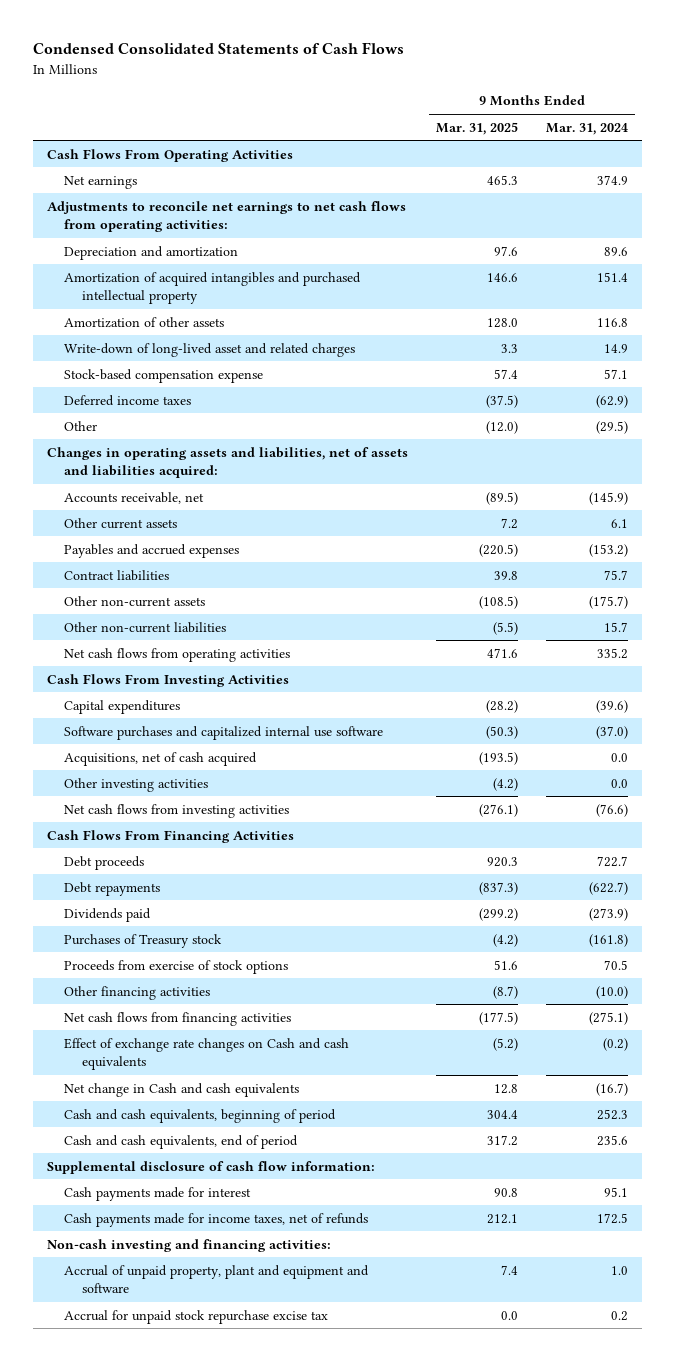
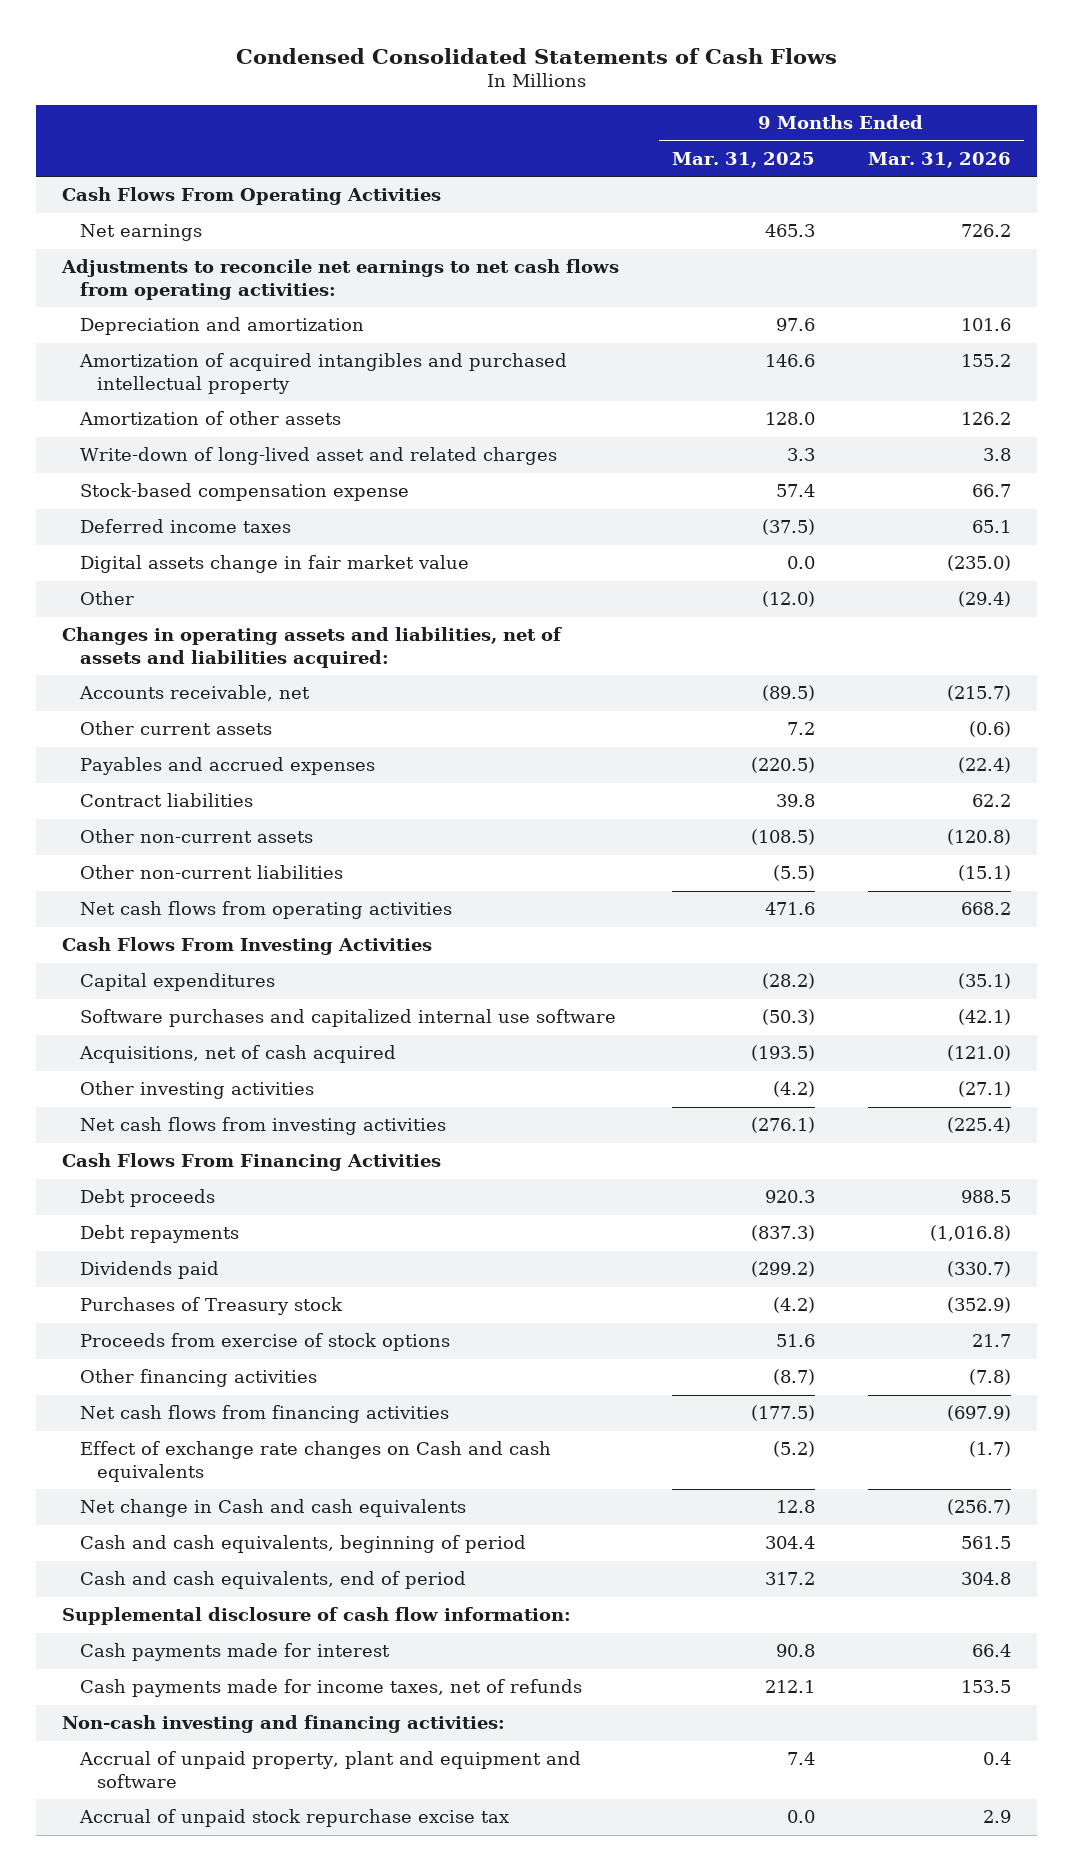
- | 9 Months Ended Mar. 31, 2025 | 9 Months Ended Mar. 31, 2024
+ | 9 Months Ended Mar. 31, 2025 | 9 Months Ended Mar. 31, 2026
+ Digital assets change in fair market value | 0.0 | (235.0)
- Accrual for unpaid stock repurchase excise tax | 0.0 | 0.2
+ Accrual of unpaid stock repurchase excise tax | 0.0 | 2.9

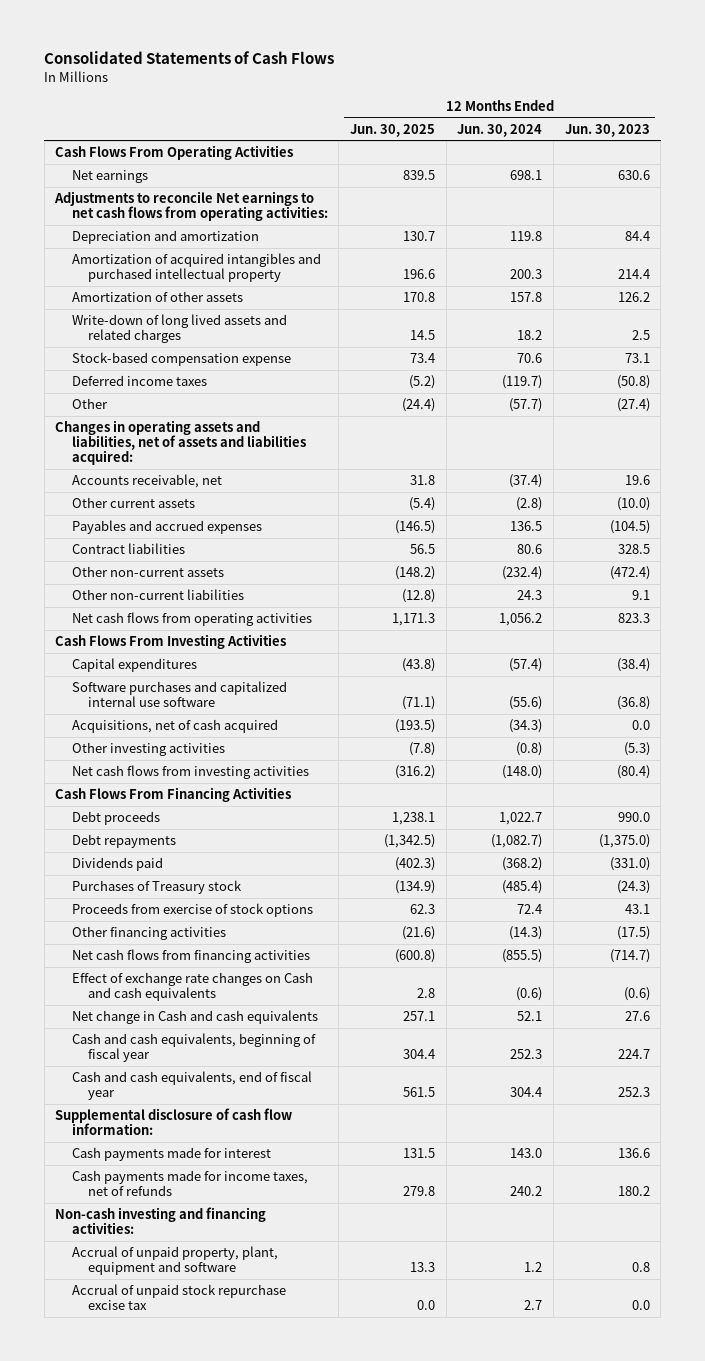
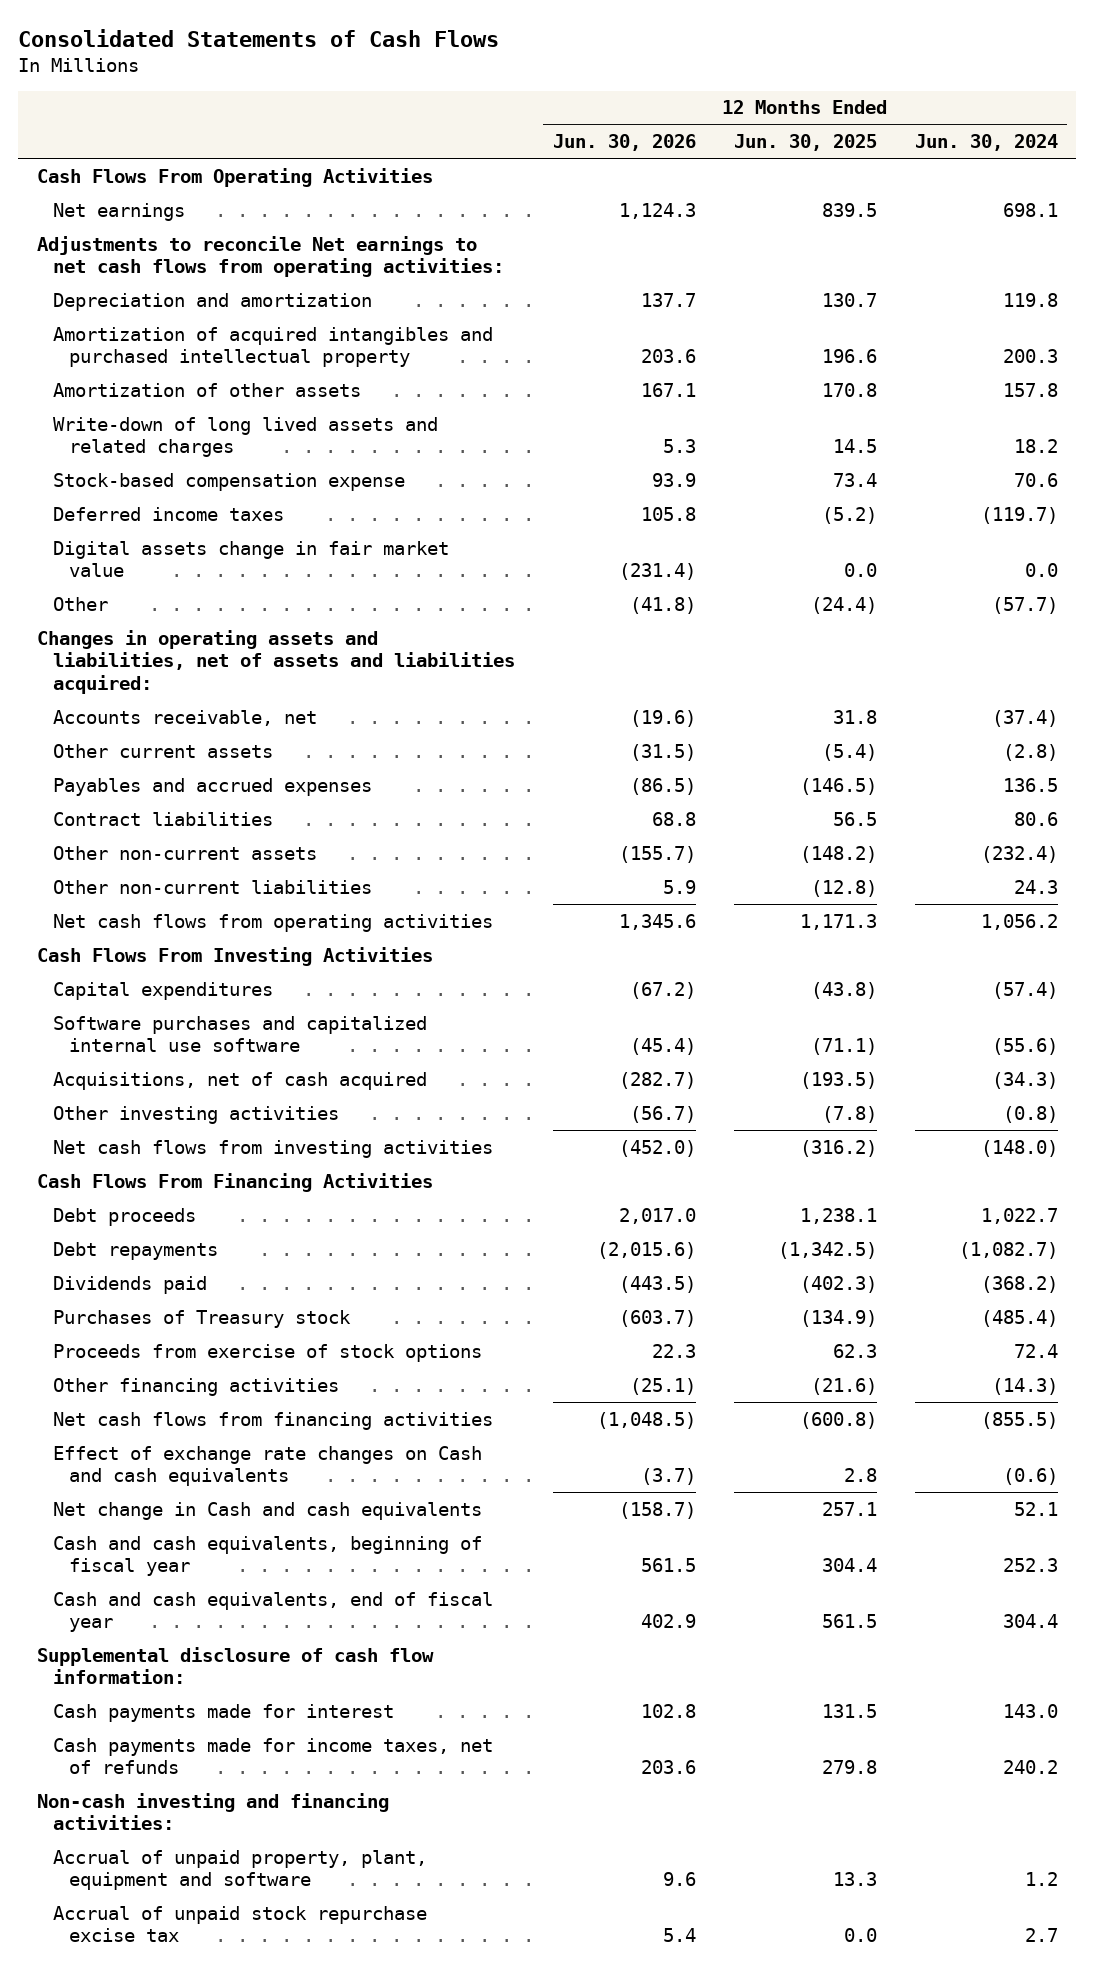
- | 12 Months Ended Jun. 30, 2025 | 12 Months Ended Jun. 30, 2024 | 12 Months Ended Jun. 30, 2023
+ | 12 Months Ended Jun. 30, 2026 | 12 Months Ended Jun. 30, 2025 | 12 Months Ended Jun. 30, 2024
+ Digital assets change in fair market value | (231.4) | 0.0 | 0.0

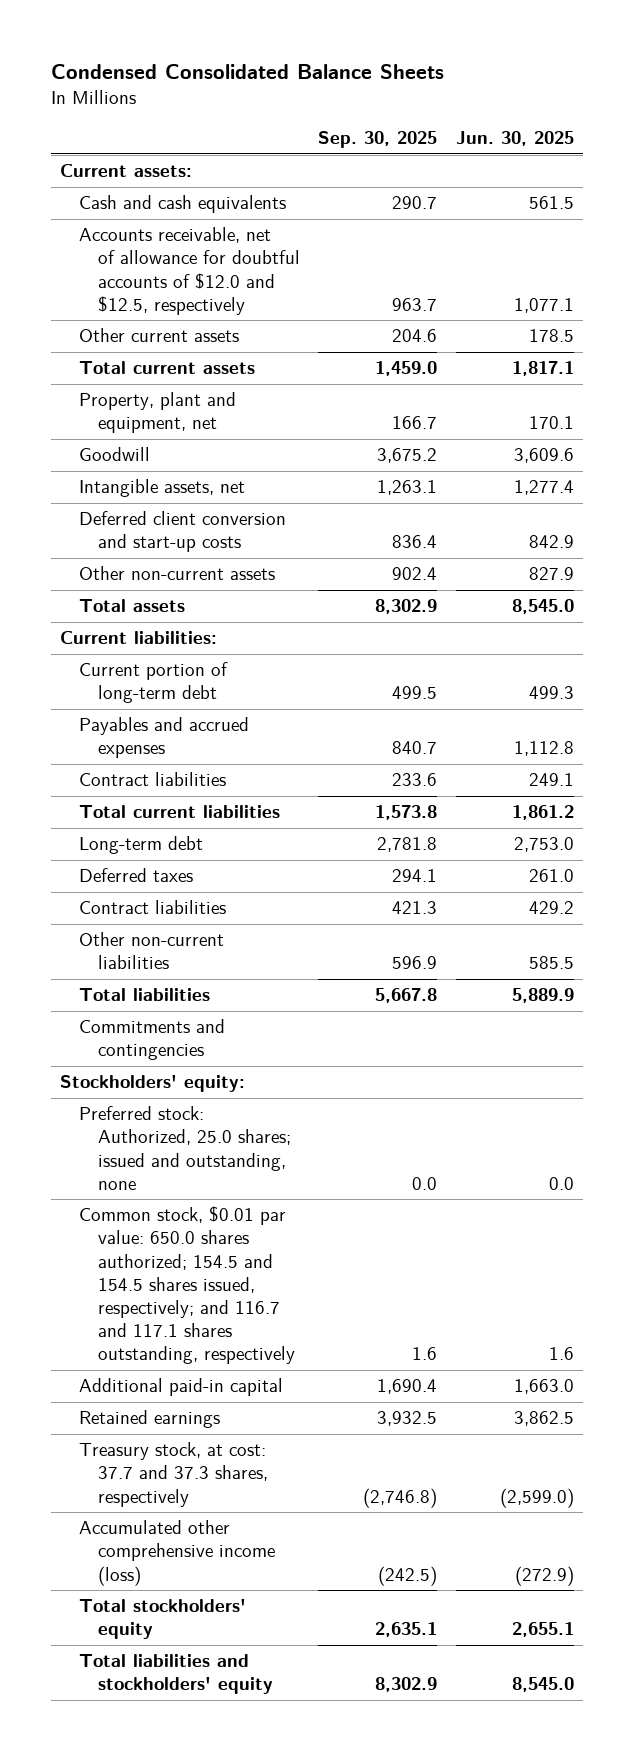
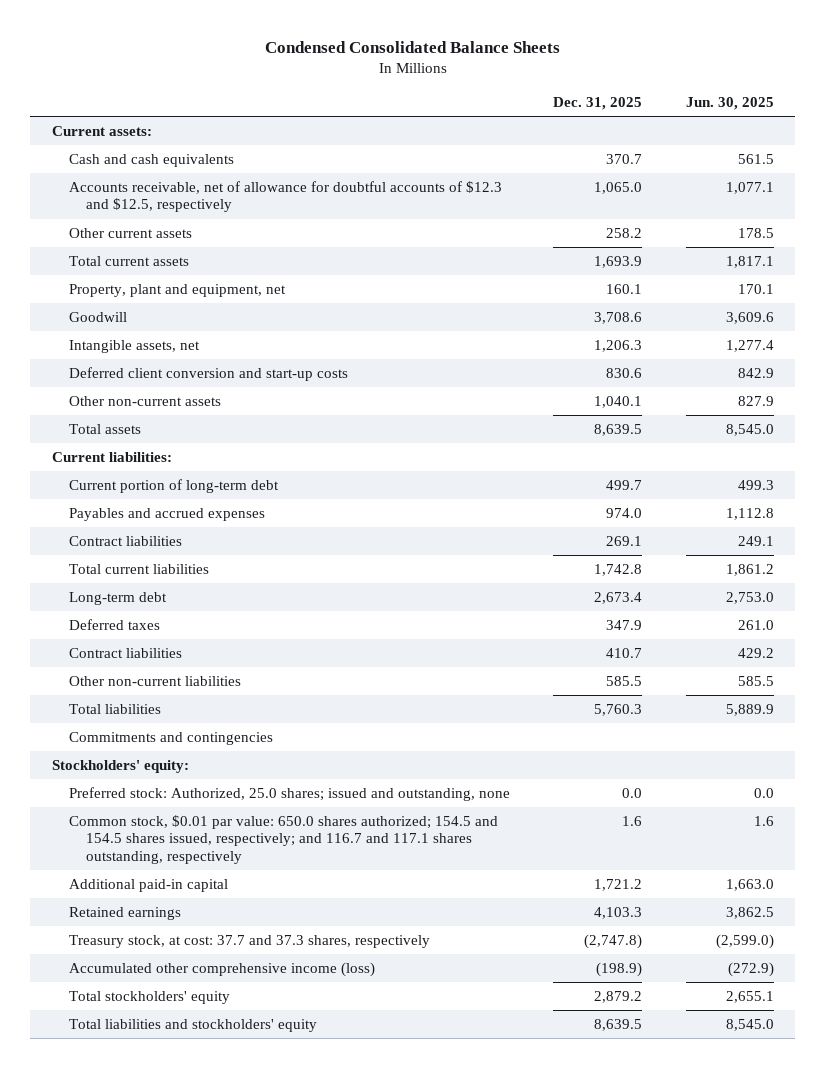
- | Sep. 30, 2025 | Jun. 30, 2025
+ | Dec. 31, 2025 | Jun. 30, 2025
- Accounts receivable, net of allowance for doubtful accounts of $12.0 and $12.5, respectively | 963.7 | 1,077.1
+ Accounts receivable, net of allowance for doubtful accounts of $12.3 and $12.5, respectively | 1,065.0 | 1,077.1

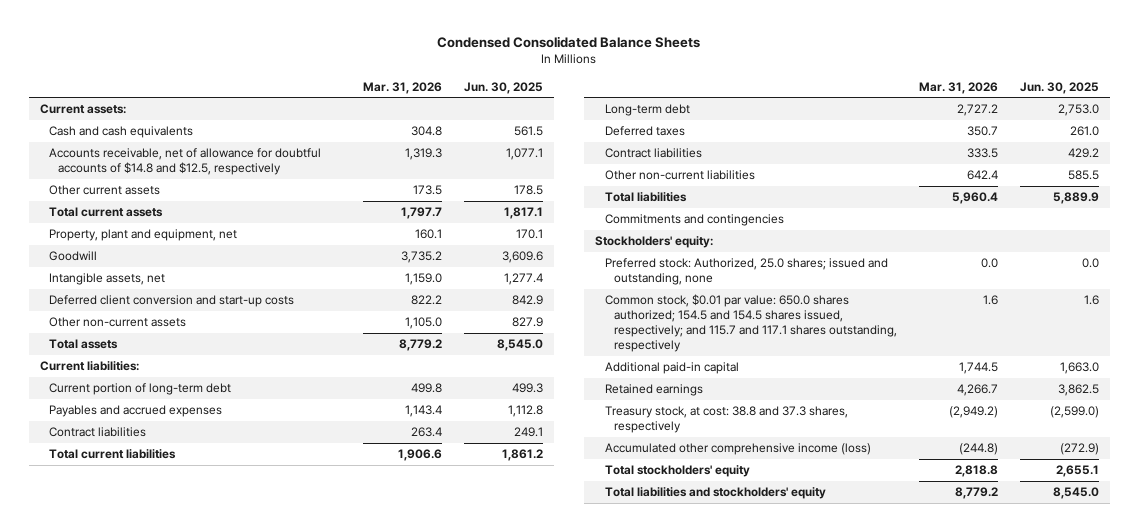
- | Dec. 31, 2025 | Jun. 30, 2025
+ | Mar. 31, 2026 | Jun. 30, 2025
- Accounts receivable, net of allowance for doubtful accounts of $12.3 and $12.5, respectively | 1,065.0 | 1,077.1
+ Accounts receivable, net of allowance for doubtful accounts of $14.8 and $12.5, respectively | 1,319.3 | 1,077.1
- Common stock, $0.01 par value: 650.0 shares authorized; 154.5 and 154.5 shares issued, respectively; and 116.7 and 117.1 shares outstanding, respectively | 1.6 | 1.6
+ Common stock, $0.01 par value: 650.0 shares authorized; 154.5 and 154.5 shares issued, respectively; and 115.7 and 117.1 shares outstanding, respectively | 1.6 | 1.6
- Treasury stock, at cost: 37.7 and 37.3 shares, respectively | (2,747.8) | (2,599.0)
+ Treasury stock, at cost: 38.8 and 37.3 shares, respectively | (2,949.2) | (2,599.0)

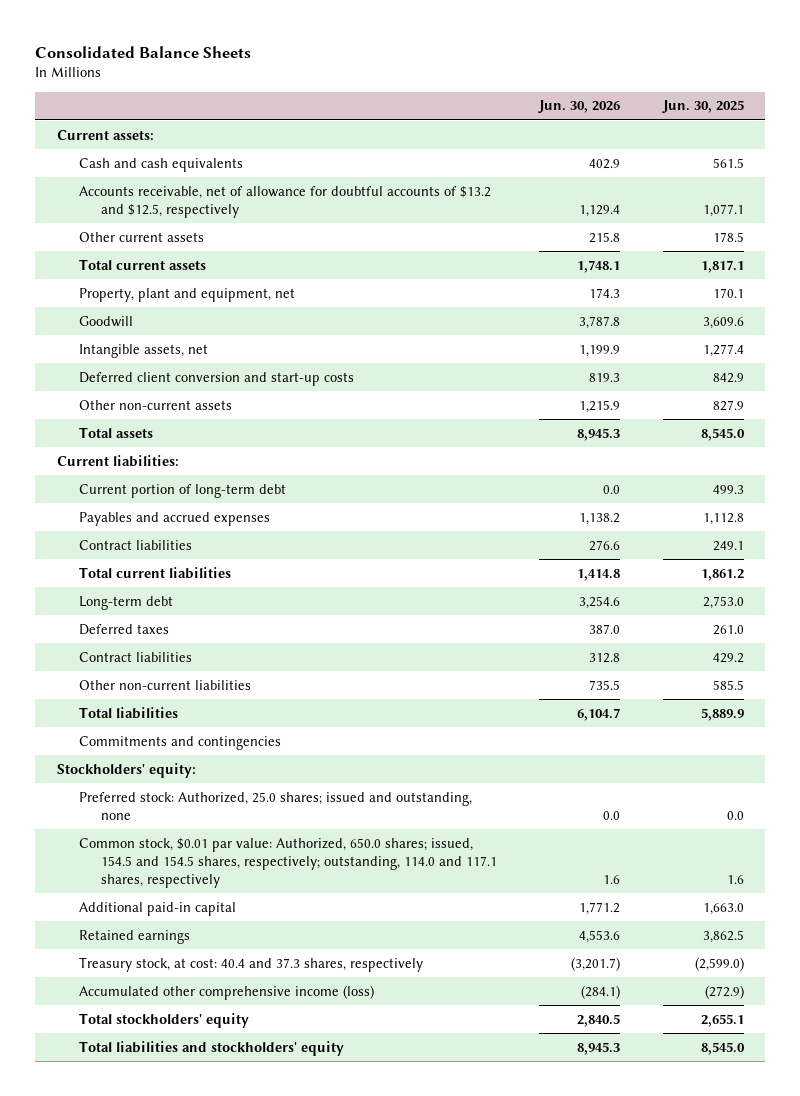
- Condensed Consolidated Balance Sheets
+ Consolidated Balance Sheets
- | Mar. 31, 2026 | Jun. 30, 2025
+ | Jun. 30, 2026 | Jun. 30, 2025
- Accounts receivable, net of allowance for doubtful accounts of $14.8 and $12.5, respectively | 1,319.3 | 1,077.1
+ Accounts receivable, net of allowance for doubtful accounts of $13.2 and $12.5, respectively | 1,129.4 | 1,077.1
- Common stock, $0.01 par value: 650.0 shares authorized; 154.5 and 154.5 shares issued, respectively; and 115.7 and 117.1 shares outstanding, respectively | 1.6 | 1.6
+ Common stock, $0.01 par value: Authorized, 650.0 shares; issued, 154.5 and 154.5 shares, respectively; outstanding, 114.0 and 117.1 shares, respectively | 1.6 | 1.6
- Treasury stock, at cost: 38.8 and 37.3 shares, respectively | (2,949.2) | (2,599.0)
+ Treasury stock, at cost: 40.4 and 37.3 shares, respectively | (3,201.7) | (2,599.0)

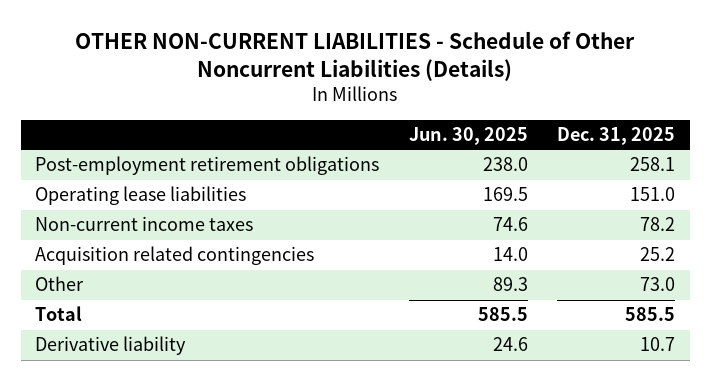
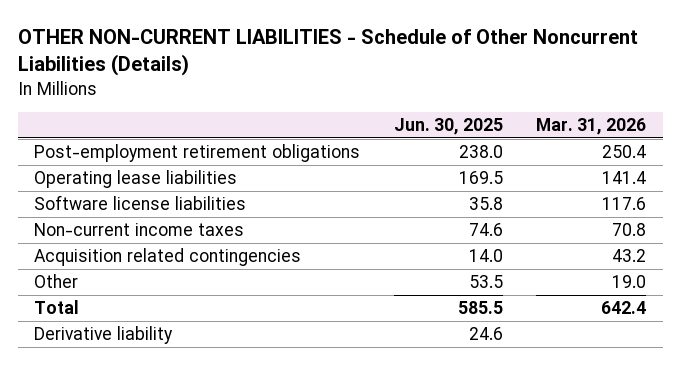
- | Jun. 30, 2025 | Dec. 31, 2025
+ | Jun. 30, 2025 | Mar. 31, 2026
+ Software license liabilities | 35.8 | 117.6
- Other | 89.3 | 73.0
+ Other | 53.5 | 19.0

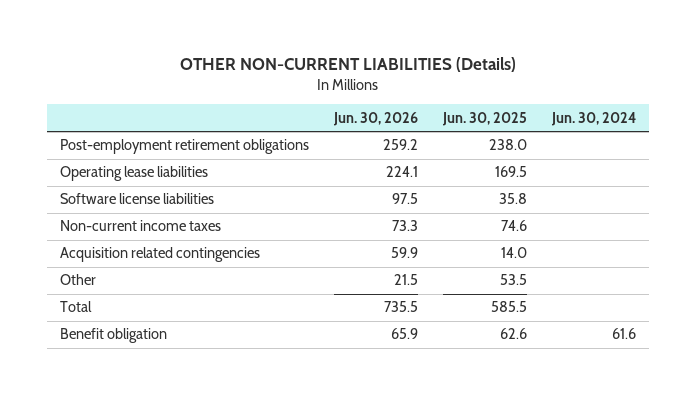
- OTHER NON-CURRENT LIABILITIES - Schedule of Other Noncurrent Liabilities (Details)
+ OTHER NON-CURRENT LIABILITIES (Details)
- | Jun. 30, 2025 | Mar. 31, 2026
+ | Jun. 30, 2026 | Jun. 30, 2025 | Jun. 30, 2024
- Derivative liability | 24.6 |
+ Benefit obligation | 65.9 | 62.6 | 61.6

